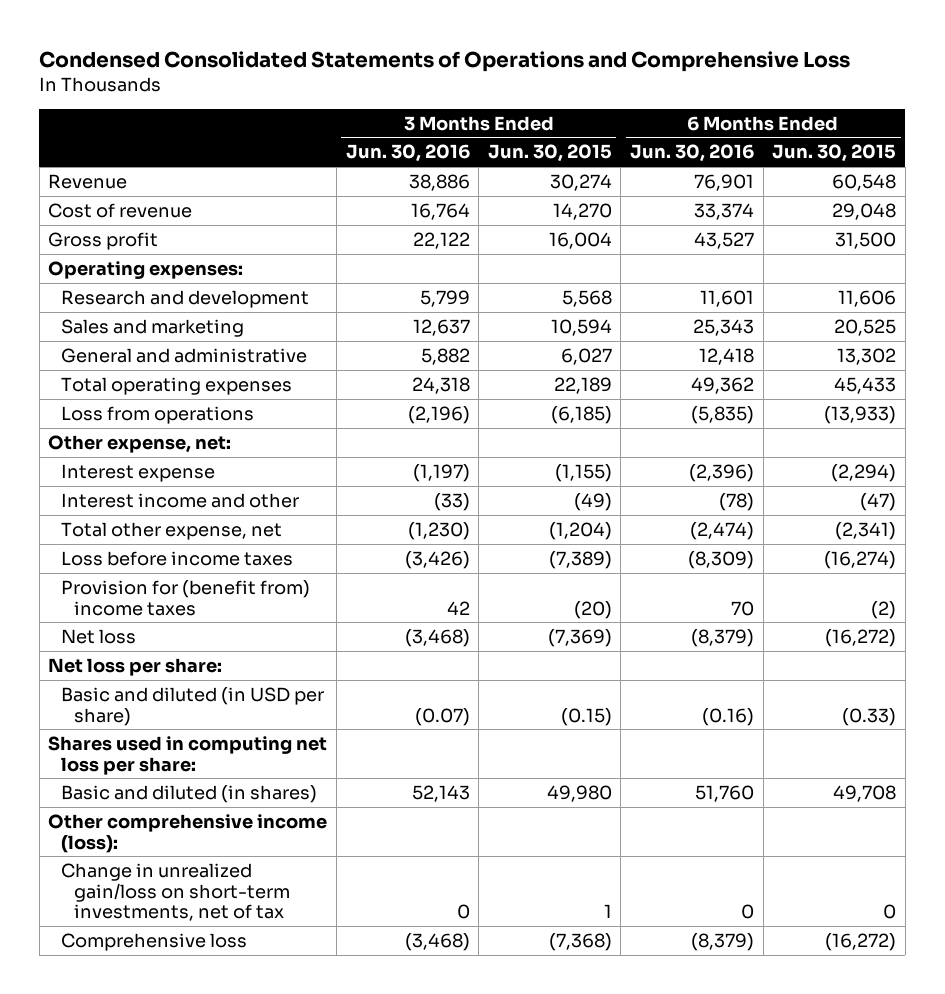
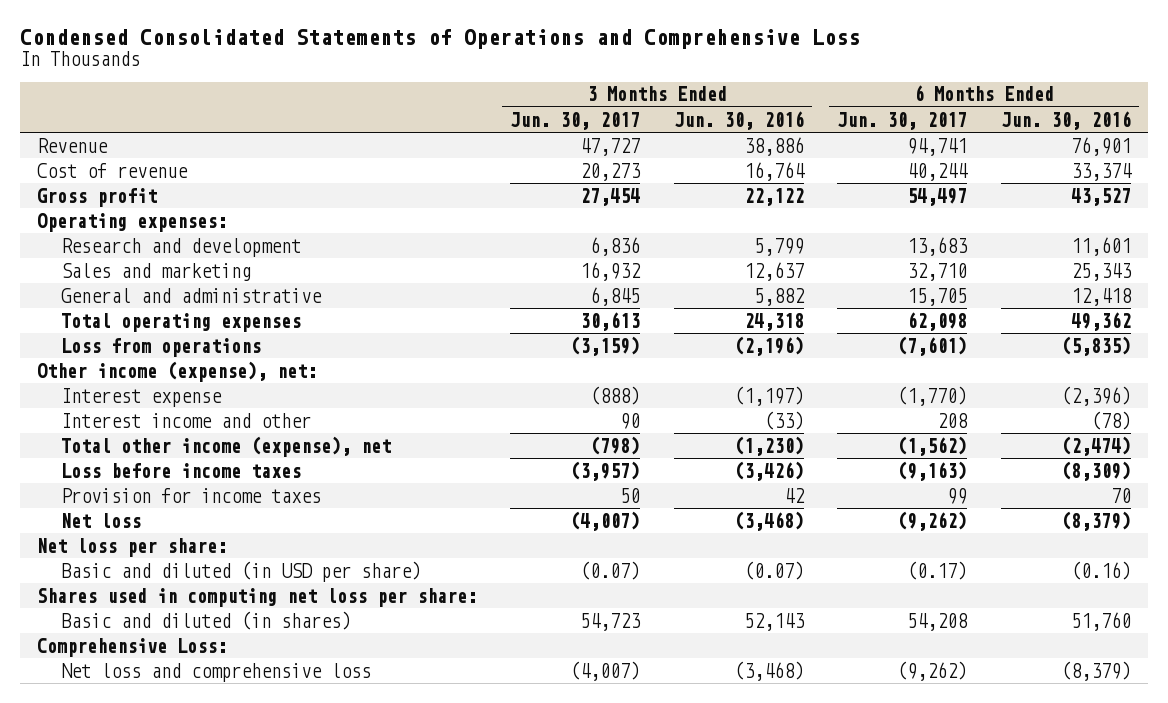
- | 3 Months Ended Jun. 30, 2016 | 3 Months Ended Jun. 30, 2015 | 6 Months Ended Jun. 30, 2016 | 6 Months Ended Jun. 30, 2015
+ | 3 Months Ended Jun. 30, 2017 | 3 Months Ended Jun. 30, 2016 | 6 Months Ended Jun. 30, 2017 | 6 Months Ended Jun. 30, 2016
- Other expense, net:
+ Other income (expense), net:
- Total other expense, net | (1,230) | (1,204) | (2,474) | (2,341)
+ Total other income (expense), net | (798) | (1,230) | (1,562) | (2,474)
- Provision for (benefit from) income taxes | 42 | (20) | 70 | (2)
+ Provision for income taxes | 50 | 42 | 99 | 70
- Other comprehensive income (loss):
- Change in unrealized gain/loss on short-term investments, net of tax | 0 | 1 | 0 | 0
- Comprehensive loss | (3,468) | (7,368) | (8,379) | (16,272)
+ Comprehensive Loss:
+ Net loss and comprehensive loss | (4,007) | (3,468) | (9,262) | (8,379)

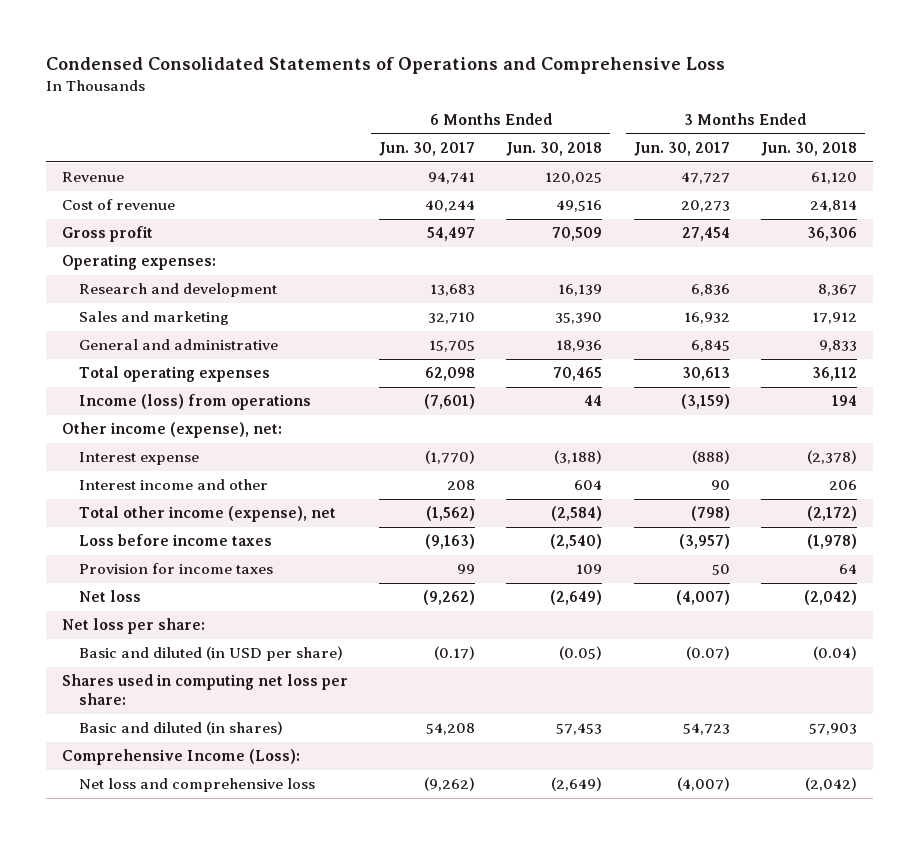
- | 3 Months Ended Jun. 30, 2017 | 3 Months Ended Jun. 30, 2016 | 6 Months Ended Jun. 30, 2017 | 6 Months Ended Jun. 30, 2016
+ | 6 Months Ended Jun. 30, 2017 | 6 Months Ended Jun. 30, 2018 | 3 Months Ended Jun. 30, 2017 | 3 Months Ended Jun. 30, 2018
- Loss from operations | (3,159) | (2,196) | (7,601) | (5,835)
+ Income (loss) from operations | (7,601) | 44 | (3,159) | 194
- Comprehensive Loss:
+ Comprehensive Income (Loss):

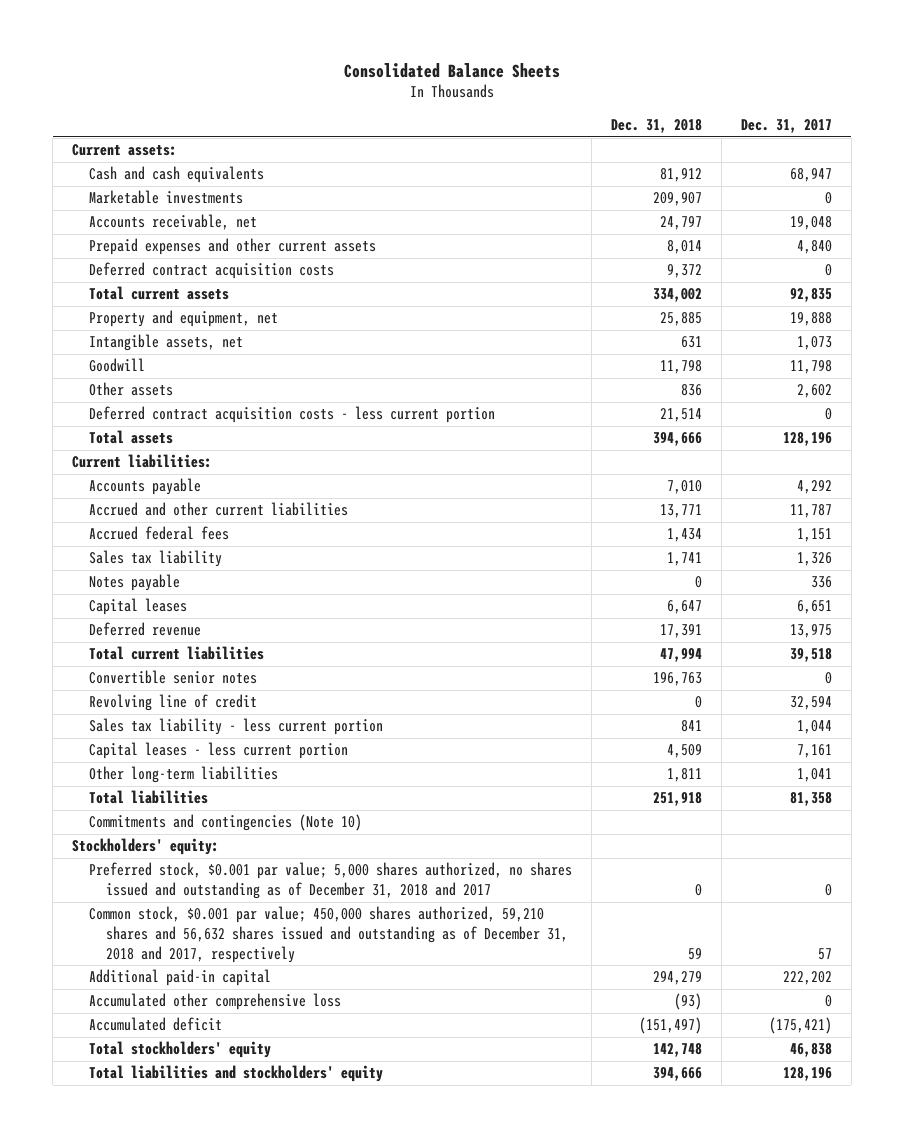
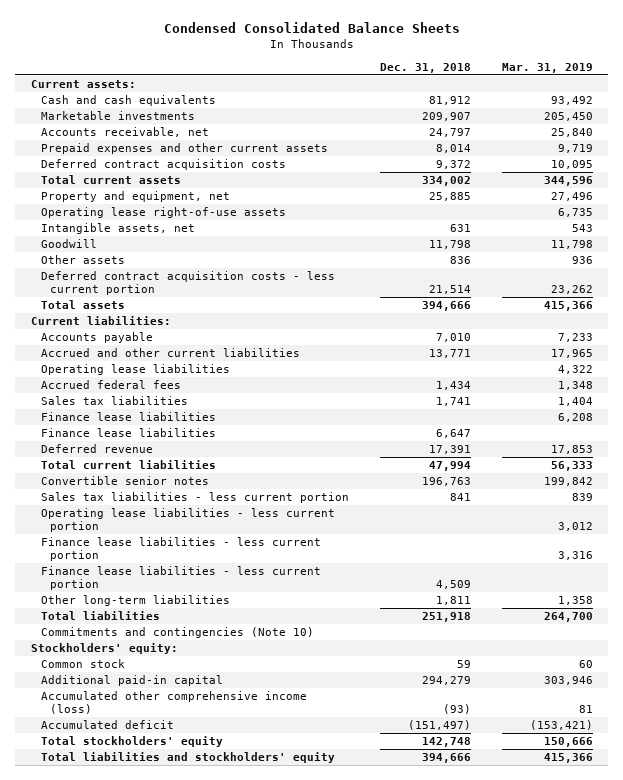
- Consolidated Balance Sheets
+ Condensed Consolidated Balance Sheets
- | Dec. 31, 2018 | Dec. 31, 2017
+ | Dec. 31, 2018 | Mar. 31, 2019
+ Operating lease right-of-use assets | | 6,735
+ Operating lease liabilities | | 4,322
- Sales tax liability | 1,741 | 1,326
- Notes payable | 0 | 336
- Capital leases | 6,647 | 6,651
+ Sales tax liabilities | 1,741 | 1,404
+ Finance lease liabilities | | 6,208
+ Finance lease liabilities | 6,647 |
- Revolving line of credit | 0 | 32,594
- Sales tax liability - less current portion | 841 | 1,044
- Capital leases - less current portion | 4,509 | 7,161
+ Sales tax liabilities - less current portion | 841 | 839
+ Operating lease liabilities - less current portion | | 3,012
+ Finance lease liabilities - less current portion | | 3,316
+ Finance lease liabilities - less current portion | 4,509 |
- Preferred stock, $0.001 par value; 5,000 shares authorized, no shares issued and outstanding as of December 31, 2018 and 2017 | 0 | 0
- Common stock, $0.001 par value; 450,000 shares authorized, 59,210 shares and 56,632 shares issued and outstanding as of December 31, 2018 and 2017, respectively | 59 | 57
+ Common stock | 59 | 60
- Accumulated other comprehensive loss | (93) | 0
+ Accumulated other comprehensive income (loss) | (93) | 81

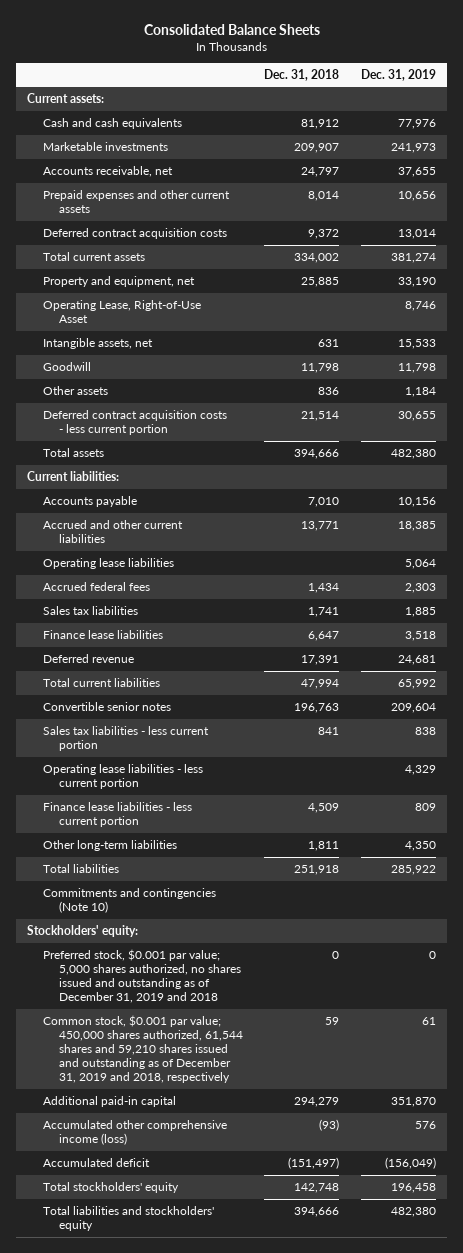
- Condensed Consolidated Balance Sheets
+ Consolidated Balance Sheets
- | Dec. 31, 2018 | Mar. 31, 2019
+ | Dec. 31, 2018 | Dec. 31, 2019
- Operating lease right-of-use assets | | 6,735
+ Operating Lease, Right-of-Use Asset | | 8,746
- Finance lease liabilities | | 6,208
- Finance lease liabilities - less current portion | | 3,316
- Common stock | 59 | 60
+ Preferred stock, $0.001 par value; 5,000 shares authorized, no shares issued and outstanding as of December 31, 2019 and 2018 | 0 | 0
+ Common stock, $0.001 par value; 450,000 shares authorized, 61,544 shares and 59,210 shares issued and outstanding as of December 31, 2019 and 2018, respectively | 59 | 61

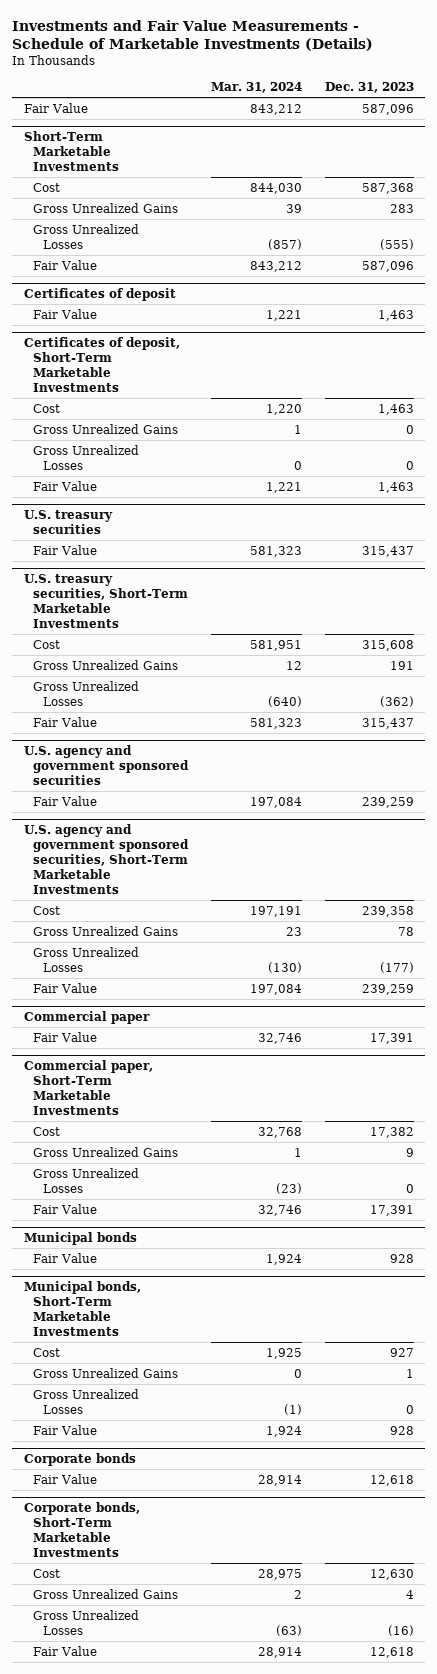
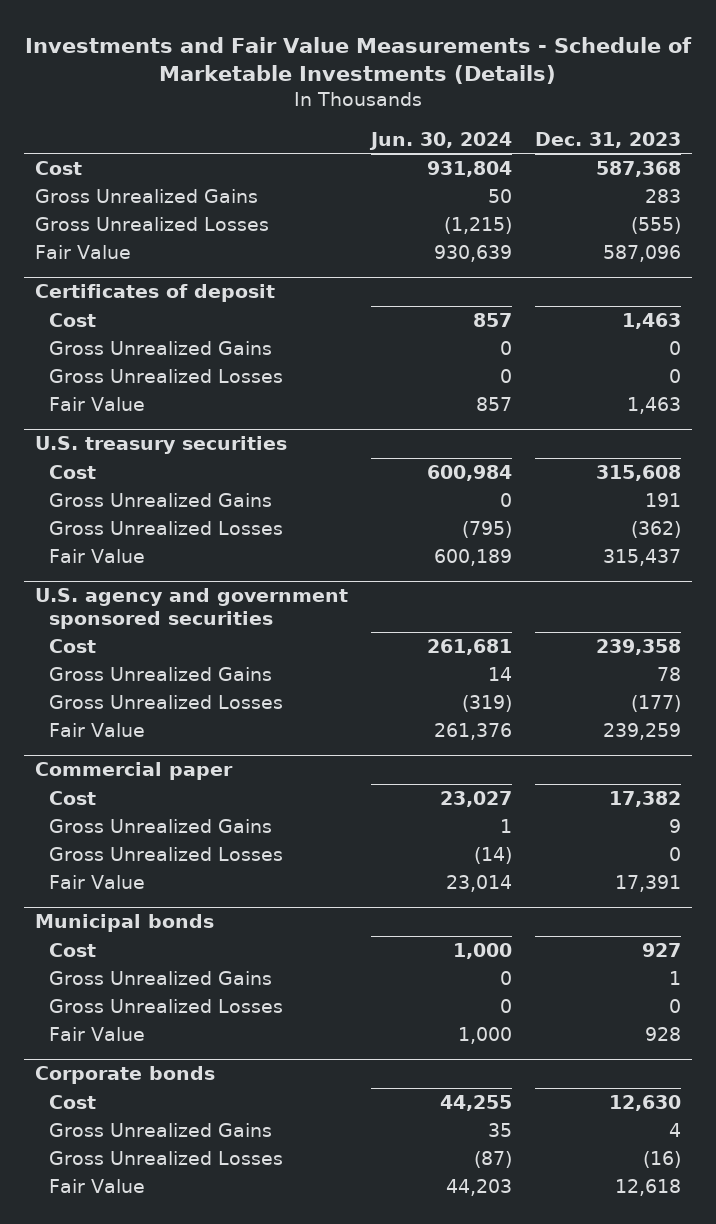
- | Mar. 31, 2024 | Dec. 31, 2023
+ | Jun. 30, 2024 | Dec. 31, 2023
- Fair Value | 843,212 | 587,096
- Short-Term Marketable Investments
@ Certificates of deposit
- Fair Value | 1,221 | 1,463
- Certificates of deposit, Short-Term Marketable Investments
@ U.S. treasury securities
- Fair Value | 581,323 | 315,437
- U.S. treasury securities, Short-Term Marketable Investments
@ U.S. agency and government sponsored securities
- Fair Value | 197,084 | 239,259
- U.S. agency and government sponsored securities, Short-Term Marketable Investments
@ Commercial paper
- Fair Value | 32,746 | 17,391
- Commercial paper, Short-Term Marketable Investments
@ Municipal bonds
- Fair Value | 1,924 | 928
- Municipal bonds, Short-Term Marketable Investments
@ Corporate bonds
- Fair Value | 28,914 | 12,618
- Corporate bonds, Short-Term Marketable Investments

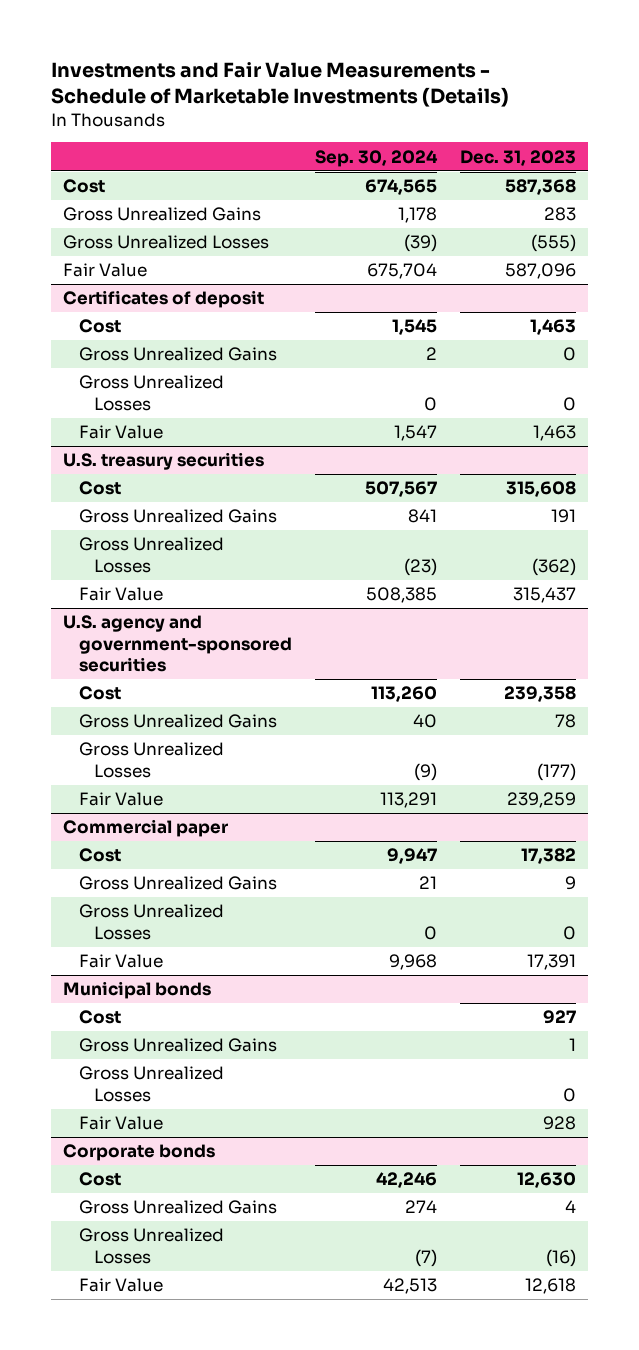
- | Jun. 30, 2024 | Dec. 31, 2023
+ | Sep. 30, 2024 | Dec. 31, 2023
- U.S. agency and government sponsored securities
+ U.S. agency and government-sponsored securities

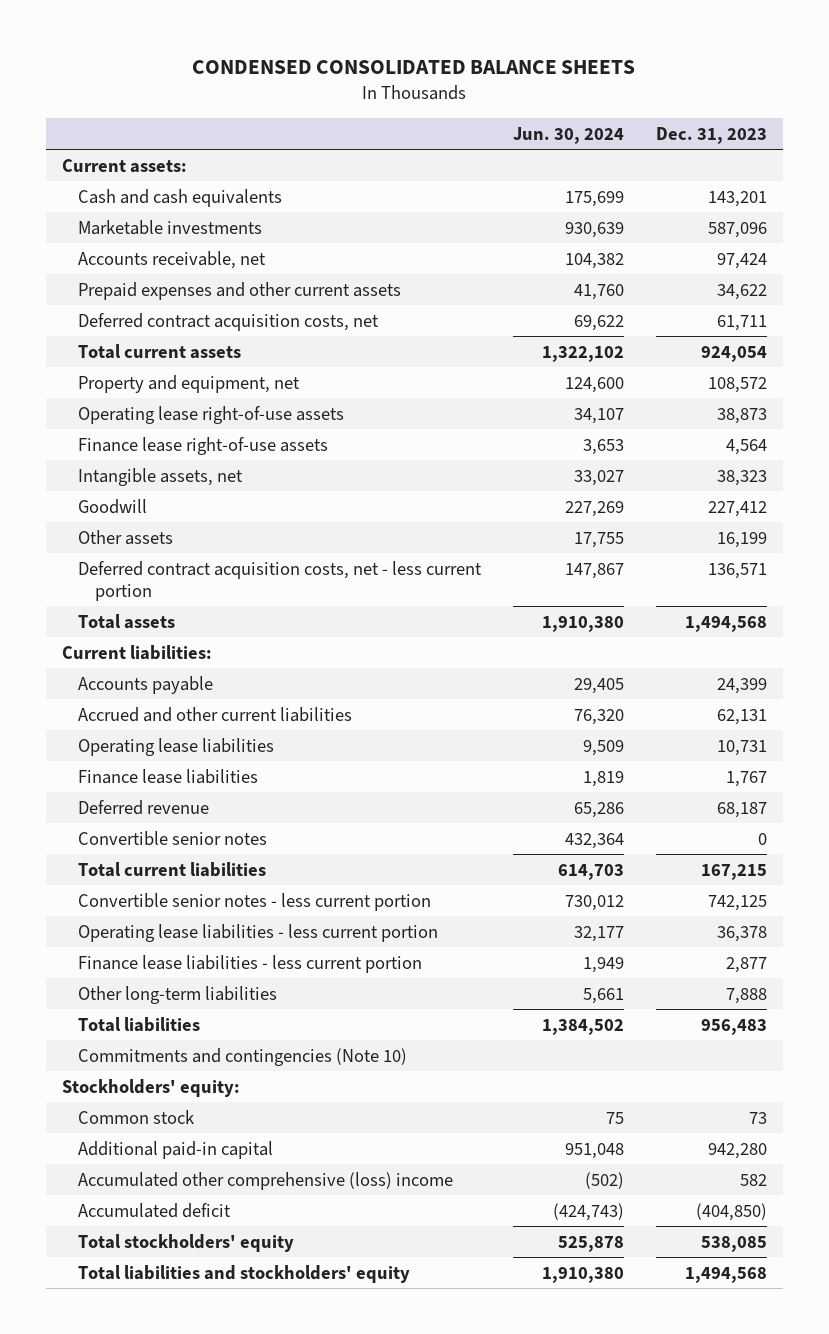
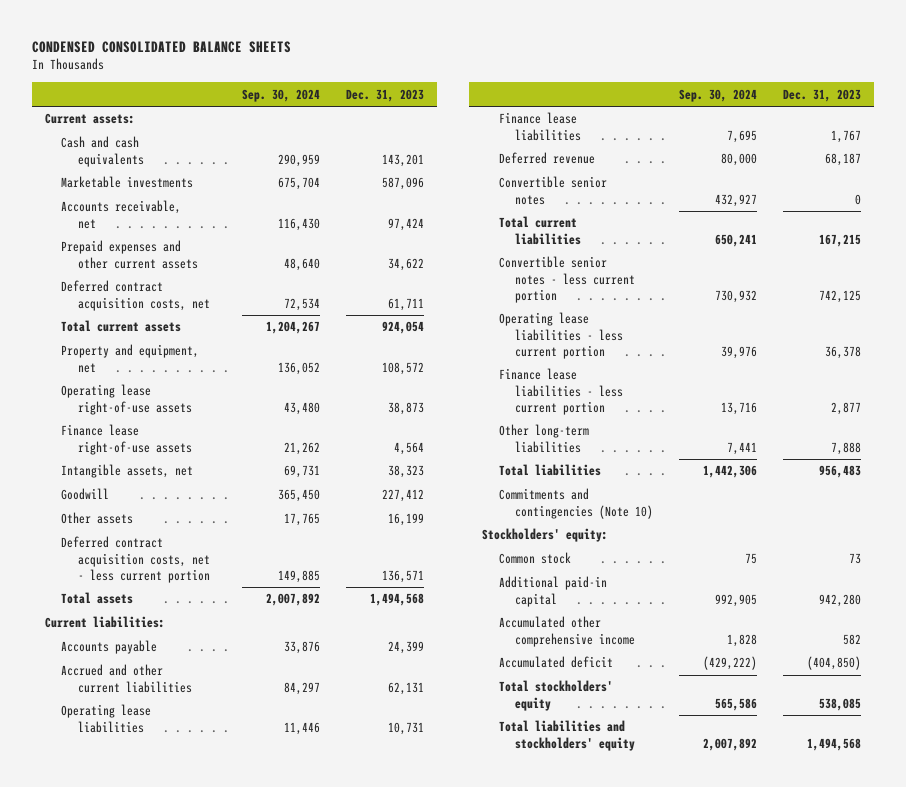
- | Jun. 30, 2024 | Dec. 31, 2023
+ | Sep. 30, 2024 | Dec. 31, 2023
- Accumulated other comprehensive (loss) income | (502) | 582
+ Accumulated other comprehensive income | 1,828 | 582

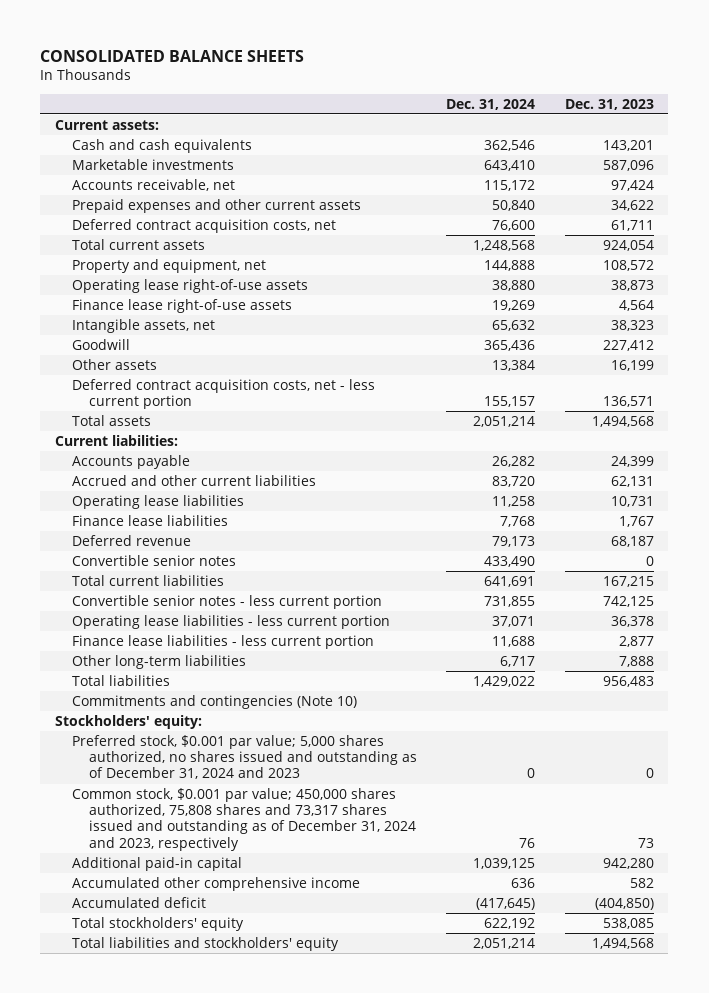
- CONDENSED CONSOLIDATED BALANCE SHEETS
+ CONSOLIDATED BALANCE SHEETS
- | Sep. 30, 2024 | Dec. 31, 2023
+ | Dec. 31, 2024 | Dec. 31, 2023
- Common stock | 75 | 73
+ Preferred stock, $0.001 par value; 5,000 shares authorized, no shares issued and outstanding as of December 31, 2024 and 2023 | 0 | 0
+ Common stock, $0.001 par value; 450,000 shares authorized, 75,808 shares and 73,317 shares issued and outstanding as of December 31, 2024 and 2023, respectively | 76 | 73

